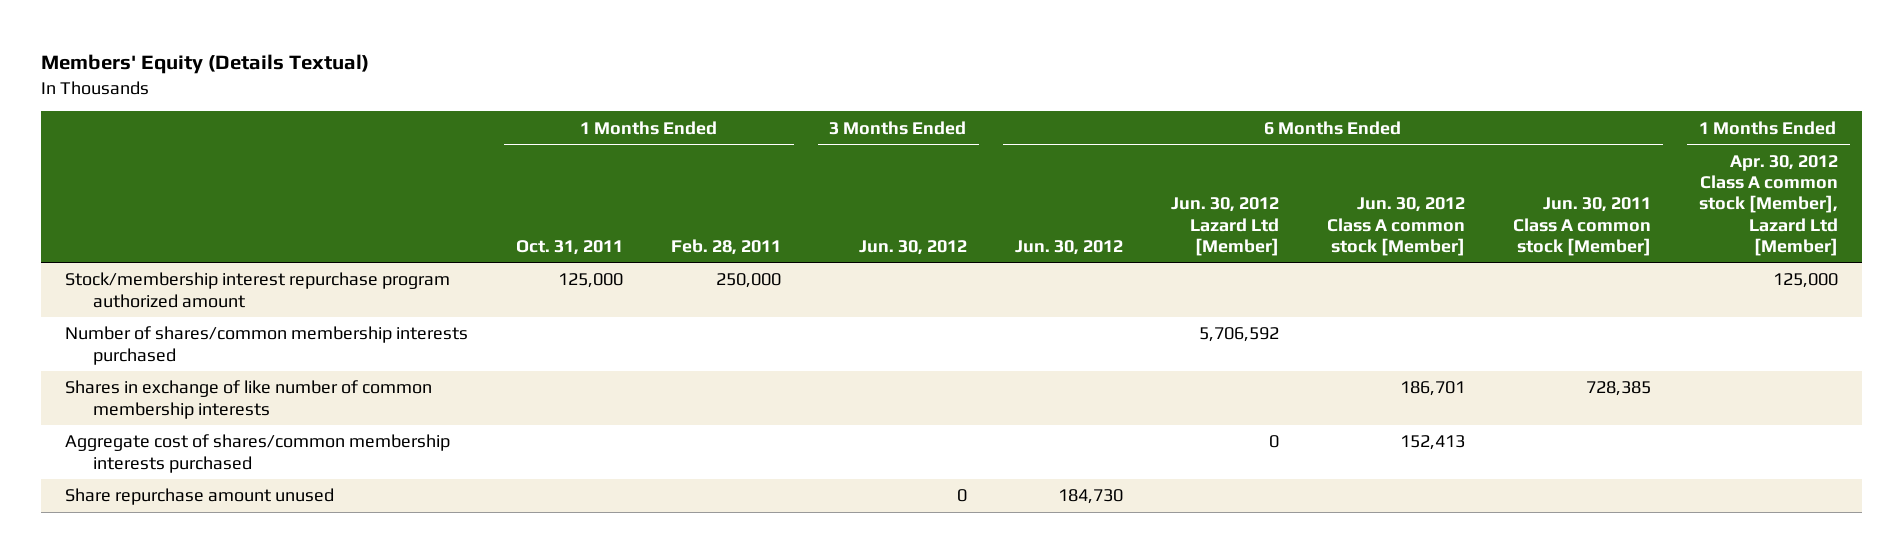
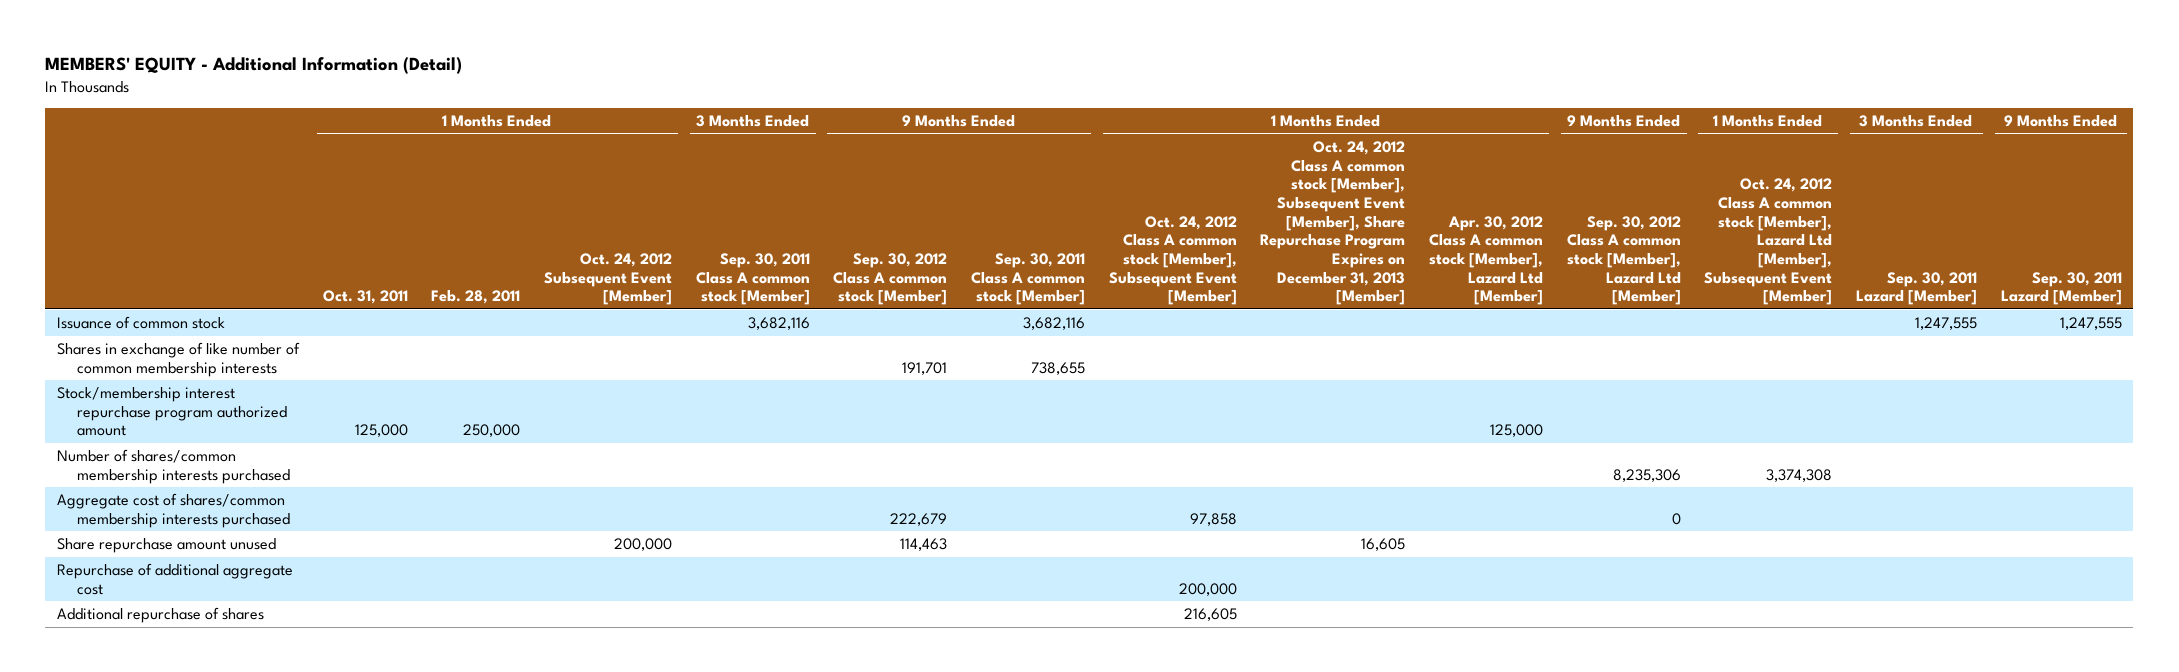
- Members' Equity (Details Textual)
+ MEMBERS' EQUITY - Additional Information (Detail)
- | 1 Months Ended Oct. 31, 2011 | 1 Months Ended Feb. 28, 2011 | 3 Months Ended Jun. 30, 2012 | 6 Months Ended Jun. 30, 2012 | 6 Months Ended Jun. 30, 2012 Lazard Ltd [Member] | 6 Months Ended Jun. 30, 2012 Class A common stock [Member] | 6 Months Ended Jun. 30, 2011 Class A common stock [Member] | 1 Months Ended Apr. 30, 2012 Class A common stock [Member], Lazard Ltd [Member]
+ | 1 Months Ended Oct. 31, 2011 | 1 Months Ended Feb. 28, 2011 | 1 Months Ended Oct. 24, 2012 Subsequent Event [Member] | 3 Months Ended Sep. 30, 2011 Class A common stock [Member] | 9 Months Ended Sep. 30, 2012 Class A common stock [Member] | 9 Months Ended Sep. 30, 2011 Class A common stock [Member] | 1 Months Ended Oct. 24, 2012 Class A common stock [Member], Subsequent Event [Member] | 1 Months Ended Oct. 24, 2012 Class A common stock [Member], Subsequent Event [Member], Share Repurchase Program Expires on December 31, 2013 [Member] | 1 Months Ended Apr. 30, 2012 Class A common stock [Member], Lazard Ltd [Member] | 9 Months Ended Sep. 30, 2012 Class A common stock [Member], Lazard Ltd [Member] | 1 Months Ended Oct. 24, 2012 Class A common stock [Member], Lazard Ltd [Member], Subsequent Event [Member] | 3 Months Ended Sep. 30, 2011 Lazard [Member] | 9 Months Ended Sep. 30, 2011 Lazard [Member]
+ Issuance of common stock | | | | 3,682,116 | | 3,682,116 | | | | | | 1,247,555 | 1,247,555
moved up: Shares in exchange of like number of common membership interests | | | | | 191,701 | 738,655 | | | | | | |
+ Repurchase of additional aggregate cost | | | | | | | 200,000 | | | | | |
+ Additional repurchase of shares | | | | | | | 216,605 | | | | | |

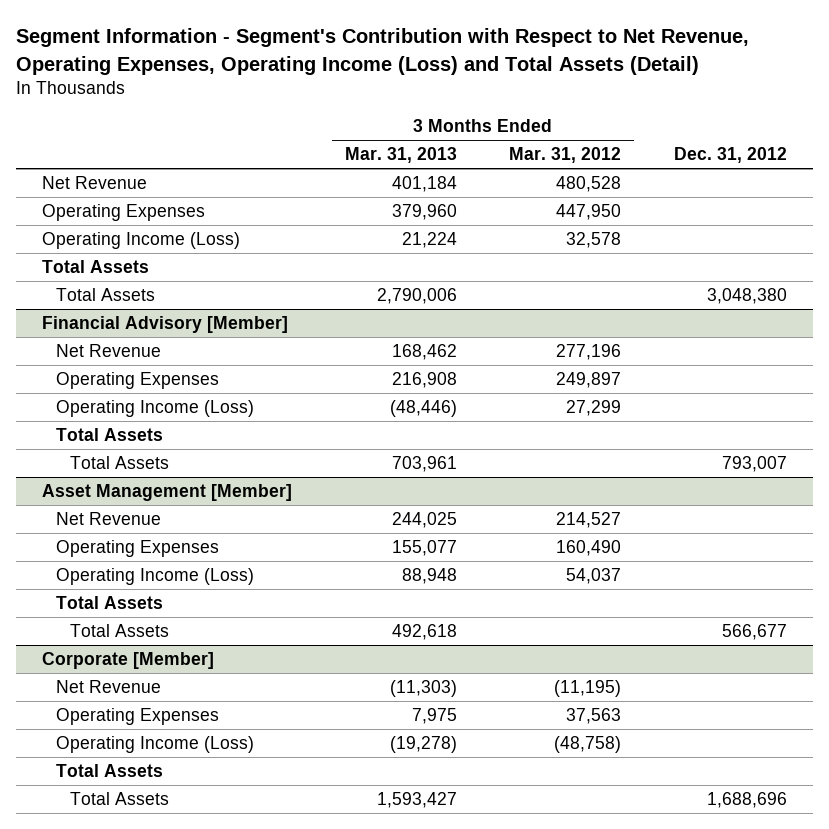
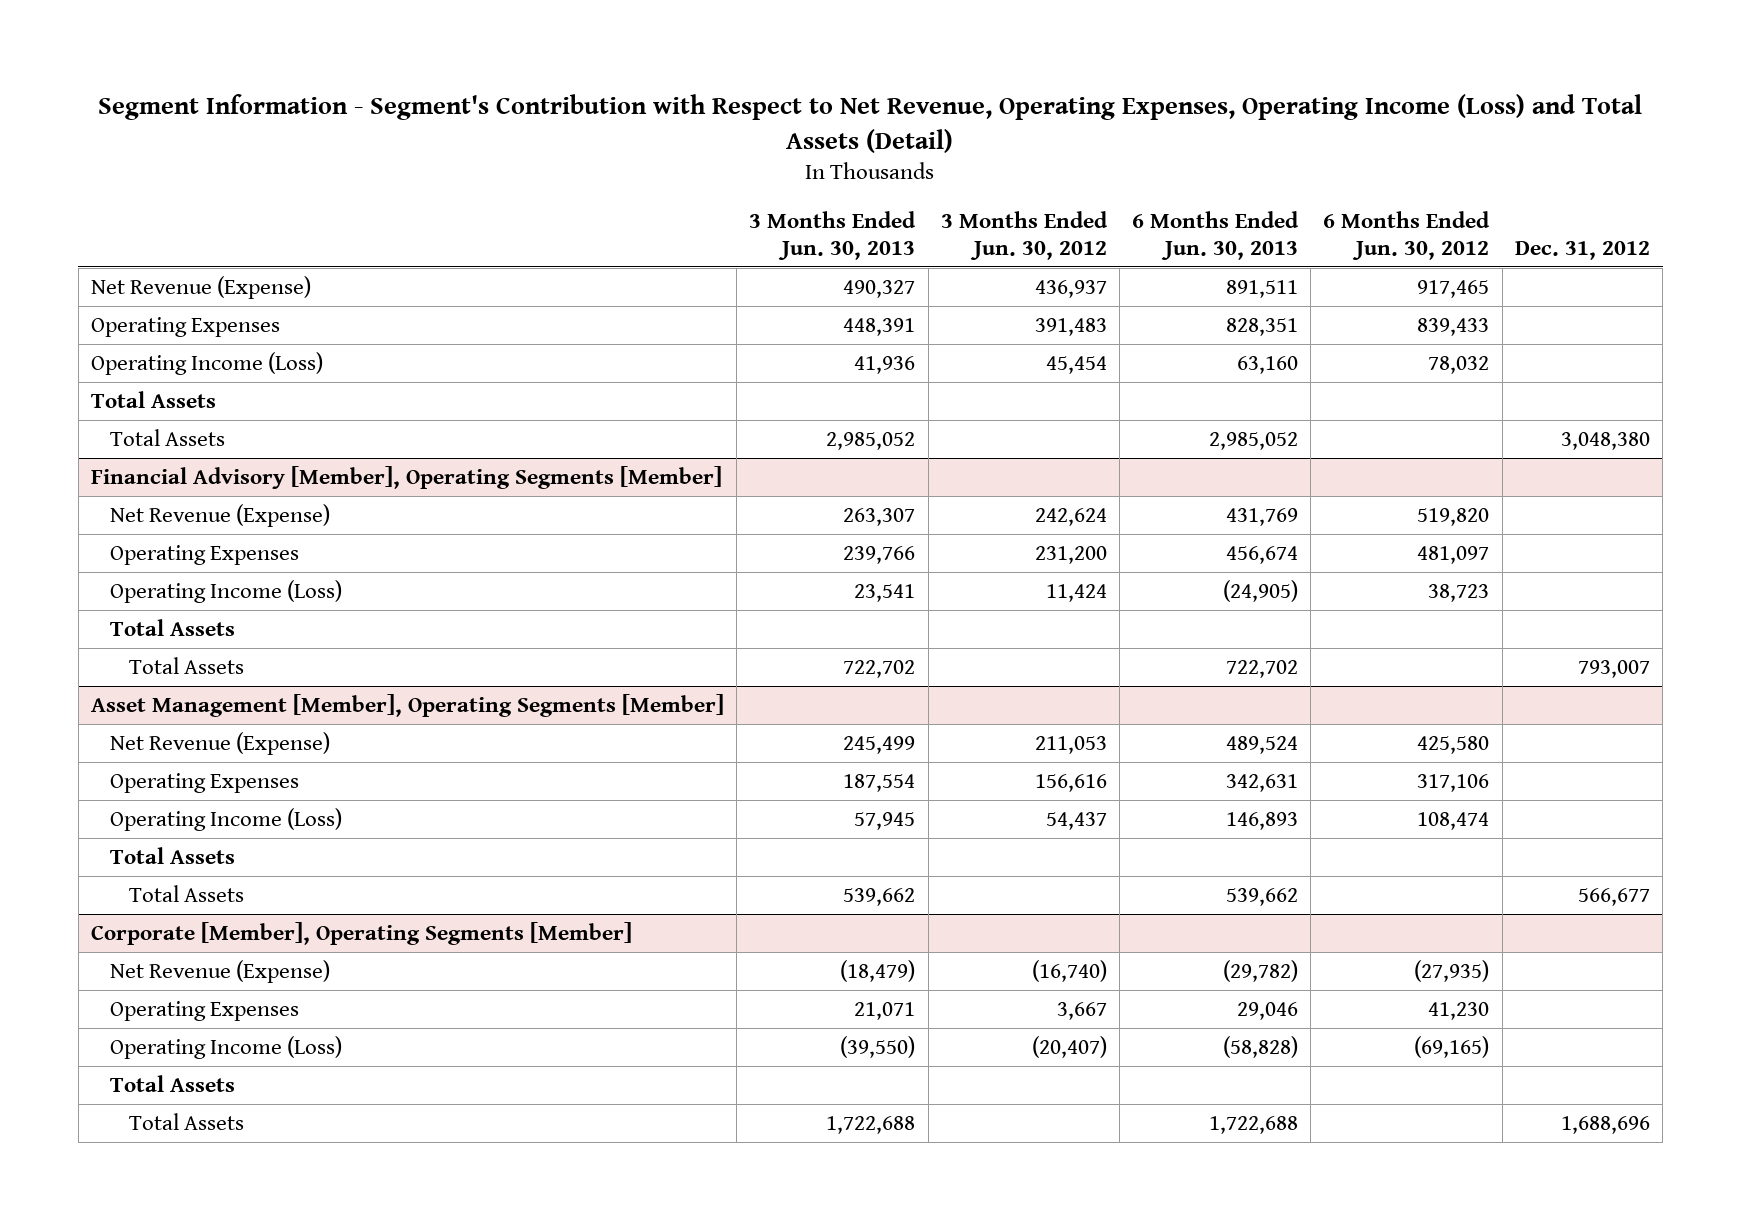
- | 3 Months Ended Mar. 31, 2013 | 3 Months Ended Mar. 31, 2012 | Dec. 31, 2012
+ | 3 Months Ended Jun. 30, 2013 | 3 Months Ended Jun. 30, 2012 | 6 Months Ended Jun. 30, 2013 | 6 Months Ended Jun. 30, 2012 | Dec. 31, 2012
- Net Revenue | 401,184 | 480,528 |
+ Net Revenue (Expense) | 490,327 | 436,937 | 891,511 | 917,465 |
- Financial Advisory [Member]
- Net Revenue | 168,462 | 277,196 |
+ Financial Advisory [Member], Operating Segments [Member]
+ Net Revenue (Expense) | 263,307 | 242,624 | 431,769 | 519,820 |
- Asset Management [Member]
- Net Revenue | 244,025 | 214,527 |
+ Asset Management [Member], Operating Segments [Member]
+ Net Revenue (Expense) | 245,499 | 211,053 | 489,524 | 425,580 |
- Corporate [Member]
- Net Revenue | (11,303) | (11,195) |
+ Corporate [Member], Operating Segments [Member]
+ Net Revenue (Expense) | (18,479) | (16,740) | (29,782) | (27,935) |

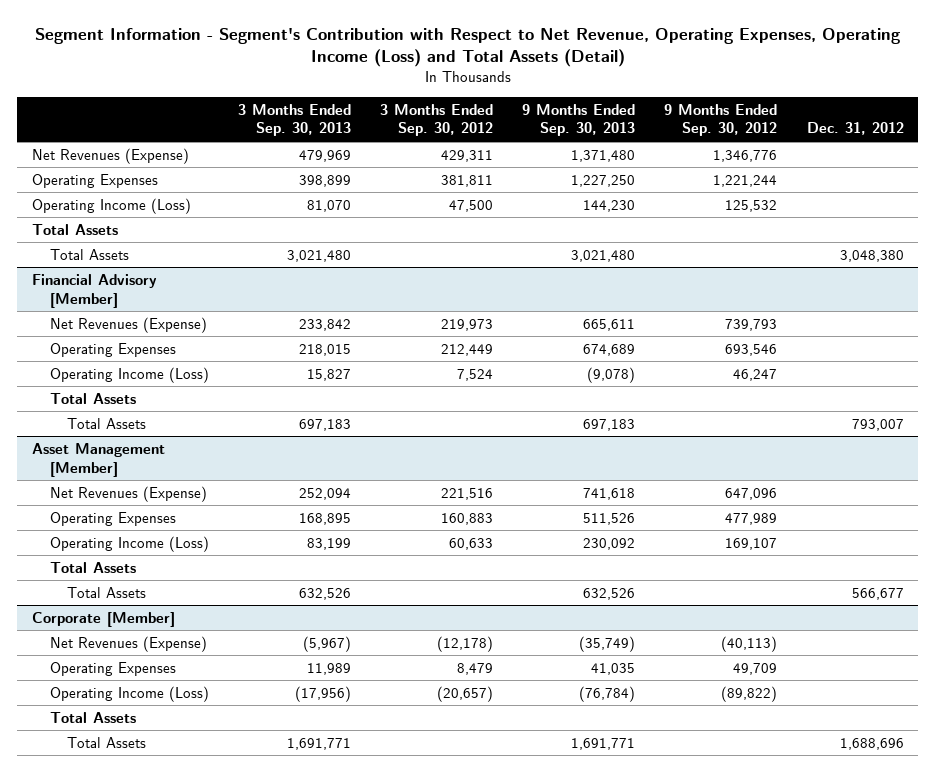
- | 3 Months Ended Jun. 30, 2013 | 3 Months Ended Jun. 30, 2012 | 6 Months Ended Jun. 30, 2013 | 6 Months Ended Jun. 30, 2012 | Dec. 31, 2012
+ | 3 Months Ended Sep. 30, 2013 | 3 Months Ended Sep. 30, 2012 | 9 Months Ended Sep. 30, 2013 | 9 Months Ended Sep. 30, 2012 | Dec. 31, 2012
- Net Revenue (Expense) | 490,327 | 436,937 | 891,511 | 917,465 |
+ Net Revenues (Expense) | 479,969 | 429,311 | 1,371,480 | 1,346,776 |
- Financial Advisory [Member], Operating Segments [Member]
- Net Revenue (Expense) | 263,307 | 242,624 | 431,769 | 519,820 |
+ Financial Advisory [Member]
+ Net Revenues (Expense) | 233,842 | 219,973 | 665,611 | 739,793 |
- Asset Management [Member], Operating Segments [Member]
- Net Revenue (Expense) | 245,499 | 211,053 | 489,524 | 425,580 |
+ Asset Management [Member]
+ Net Revenues (Expense) | 252,094 | 221,516 | 741,618 | 647,096 |
- Corporate [Member], Operating Segments [Member]
- Net Revenue (Expense) | (18,479) | (16,740) | (29,782) | (27,935) |
+ Corporate [Member]
+ Net Revenues (Expense) | (5,967) | (12,178) | (35,749) | (40,113) |

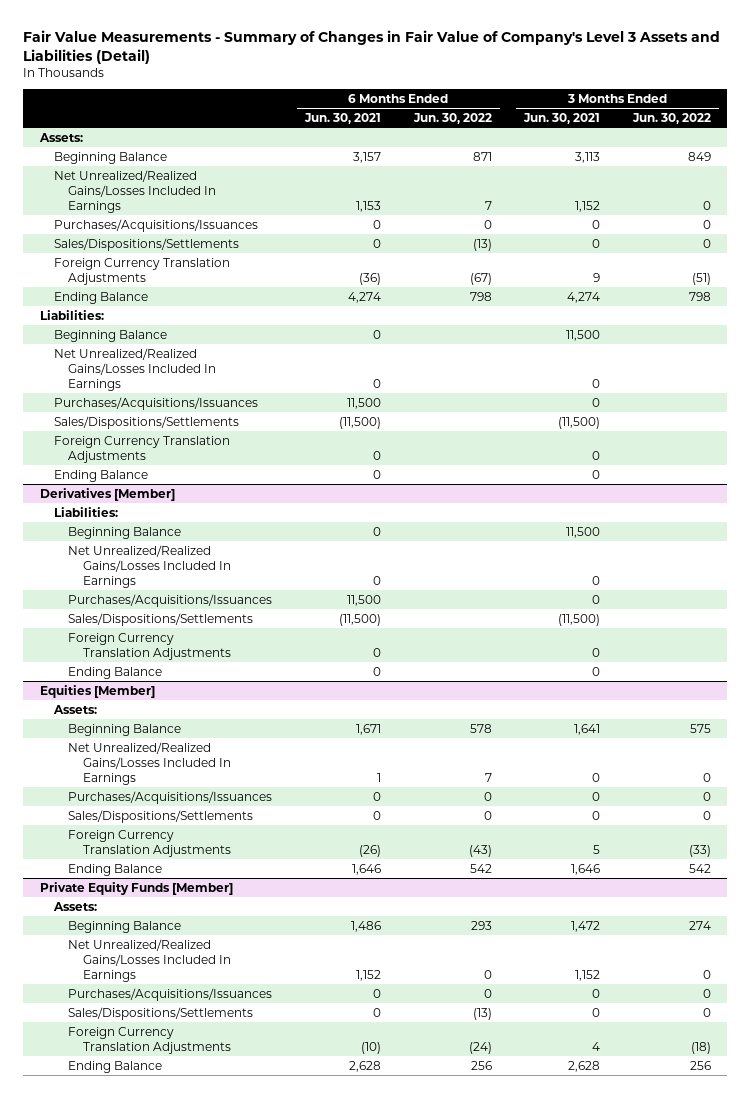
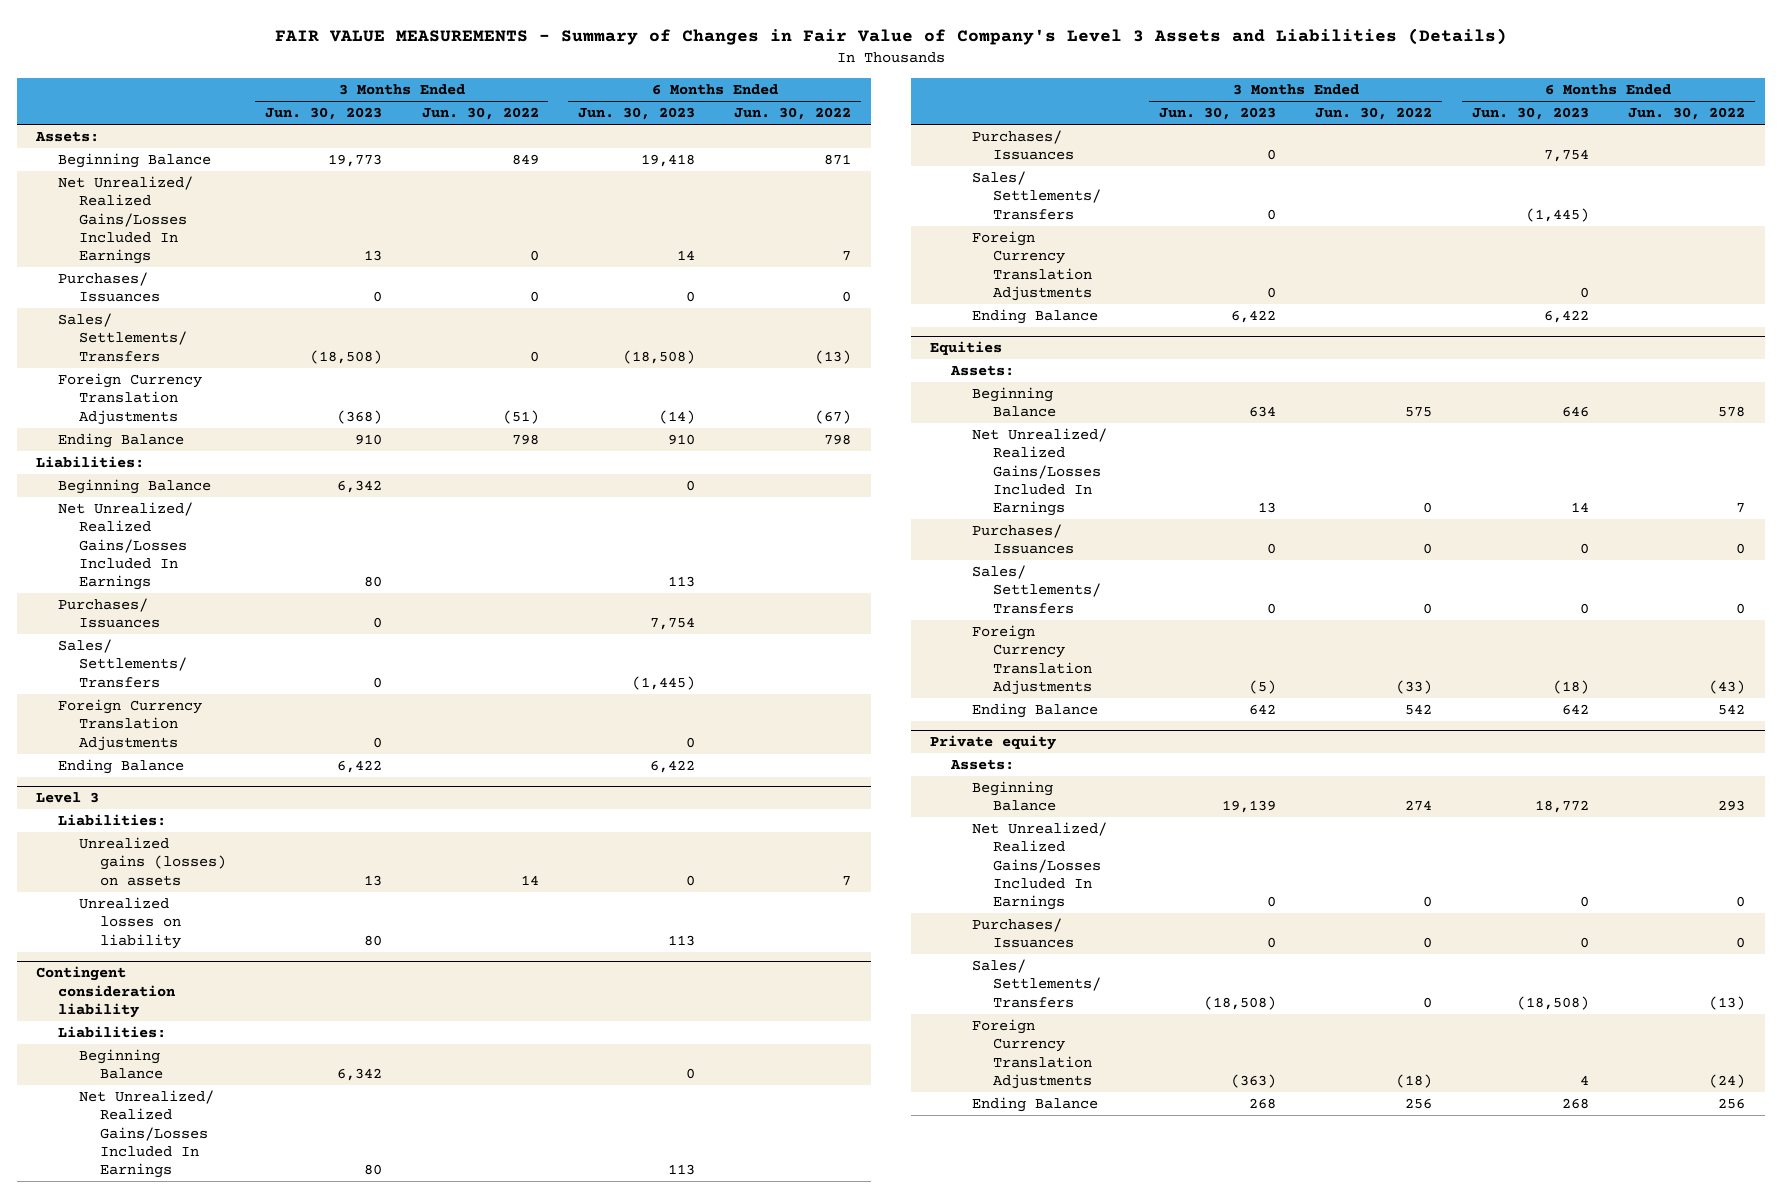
- Fair Value Measurements - Summary of Changes in Fair Value of Company's Level 3 Assets and Liabilities (Detail)
+ FAIR VALUE MEASUREMENTS - Summary of Changes in Fair Value of Company's Level 3 Assets and Liabilities (Details)
- | 6 Months Ended Jun. 30, 2021 | 6 Months Ended Jun. 30, 2022 | 3 Months Ended Jun. 30, 2021 | 3 Months Ended Jun. 30, 2022
+ | 3 Months Ended Jun. 30, 2023 | 3 Months Ended Jun. 30, 2022 | 6 Months Ended Jun. 30, 2023 | 6 Months Ended Jun. 30, 2022
- Net Unrealized/Realized Gains/Losses Included In Earnings | 1,153 | 7 | 1,152 | 0
- Purchases/Acquisitions/Issuances | 0 | 0 | 0 | 0
- Sales/Dispositions/Settlements | 0 | (13) | 0 | 0
+ Net Unrealized/ Realized Gains/Losses Included In Earnings | 13 | 0 | 14 | 7
+ Purchases/ Issuances | 0 | 0 | 0 | 0
+ Sales/ Settlements/ Transfers | (18,508) | 0 | (18,508) | (13)
- Net Unrealized/Realized Gains/Losses Included In Earnings | 0 | | 0 |
- Purchases/Acquisitions/Issuances | 11,500 | | 0 |
- Sales/Dispositions/Settlements | (11,500) | | (11,500) |
+ Net Unrealized/ Realized Gains/Losses Included In Earnings | 80 | | 113 |
+ Purchases/ Issuances | 0 | | 7,754 |
+ Sales/ Settlements/ Transfers | 0 | | (1,445) |
- Derivatives [Member]
- Liabilities:
- Beginning Balance | 0 | | 11,500 |
- Net Unrealized/Realized Gains/Losses Included In Earnings | 0 | | 0 |
- Purchases/Acquisitions/Issuances | 11,500 | | 0 |
- Sales/Dispositions/Settlements | (11,500) | | (11,500) |
- Foreign Currency Translation Adjustments | 0 | | 0 |
- Ending Balance | 0 | | 0 |
- Equities [Member]
+ Level 3
+ Liabilities:
+ Unrealized gains (losses) on assets | 13 | 14 | 0 | 7
+ Unrealized losses on liability | 80 | | 113 |
+ Contingent consideration liability
+ Liabilities:
+ Beginning Balance | 6,342 | | 0 |
+ Net Unrealized/ Realized Gains/Losses Included In Earnings | 80 | | 113 |
+ Purchases/ Issuances | 0 | | 7,754 |
+ Sales/ Settlements/ Transfers | 0 | | (1,445) |
+ Foreign Currency Translation Adjustments | 0 | | 0 |
+ Ending Balance | 6,422 | | 6,422 |
+ Equities
- Net Unrealized/Realized Gains/Losses Included In Earnings | 1 | 7 | 0 | 0
- Purchases/Acquisitions/Issuances | 0 | 0 | 0 | 0
- Sales/Dispositions/Settlements | 0 | 0 | 0 | 0
+ Net Unrealized/ Realized Gains/Losses Included In Earnings | 13 | 0 | 14 | 7
+ Purchases/ Issuances | 0 | 0 | 0 | 0
+ Sales/ Settlements/ Transfers | 0 | 0 | 0 | 0
- Private Equity Funds [Member]
+ Private equity
- Net Unrealized/Realized Gains/Losses Included In Earnings | 1,152 | 0 | 1,152 | 0
- Purchases/Acquisitions/Issuances | 0 | 0 | 0 | 0
- Sales/Dispositions/Settlements | 0 | (13) | 0 | 0
+ Net Unrealized/ Realized Gains/Losses Included In Earnings | 0 | 0 | 0 | 0
+ Purchases/ Issuances | 0 | 0 | 0 | 0
+ Sales/ Settlements/ Transfers | (18,508) | 0 | (18,508) | (13)

